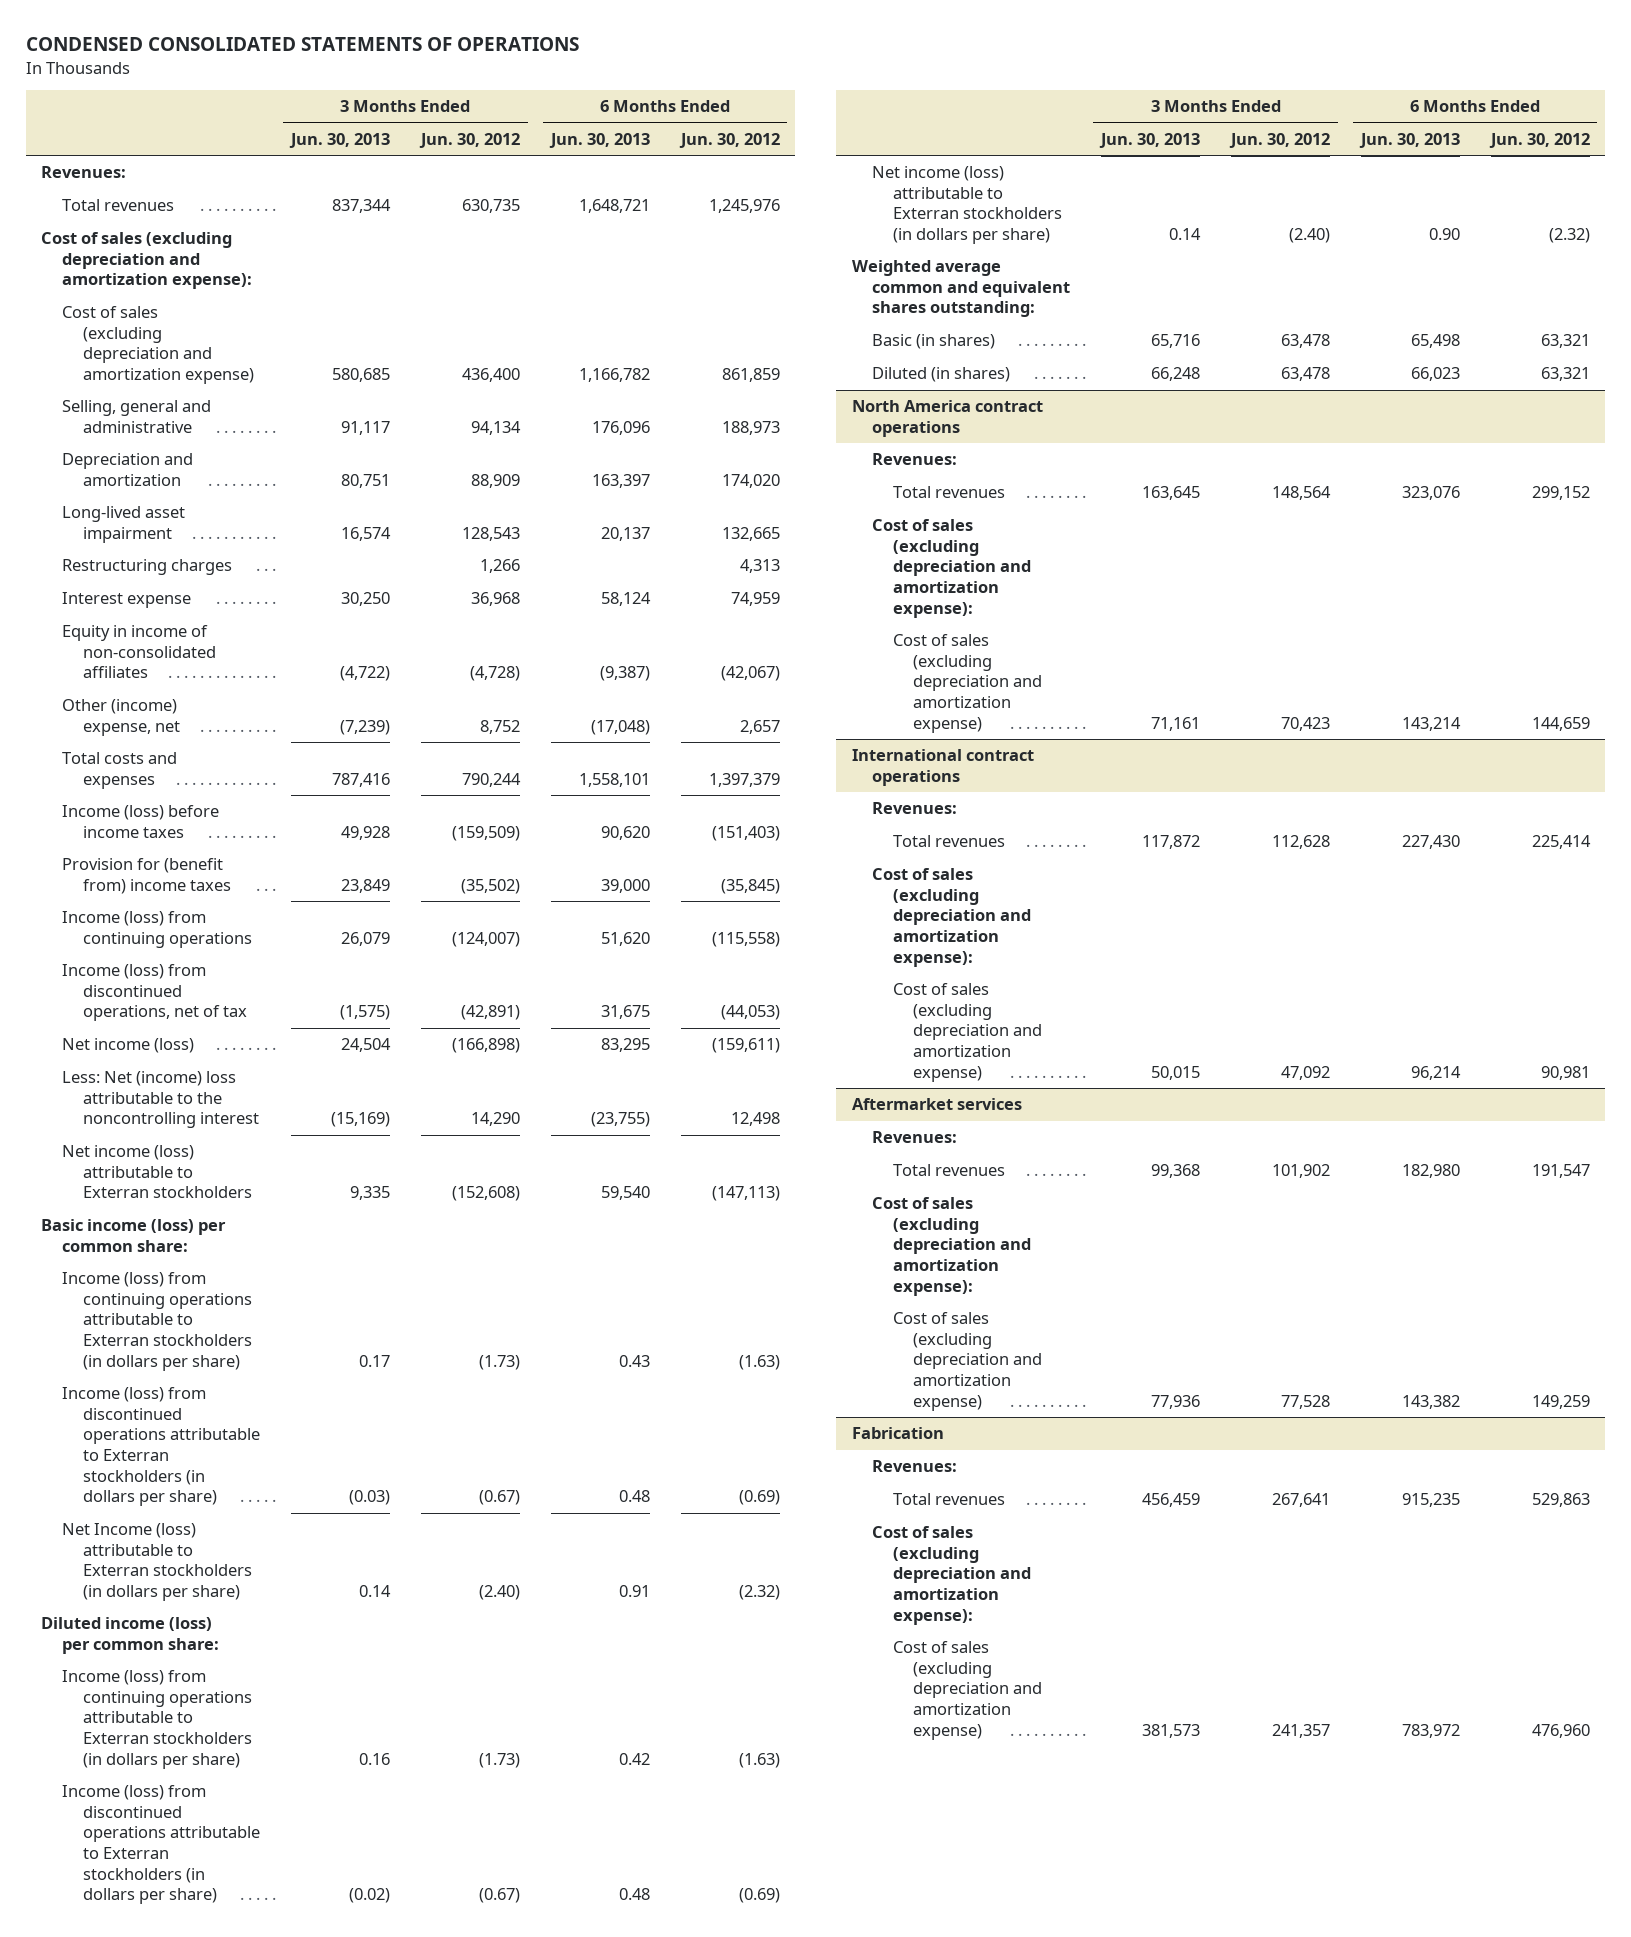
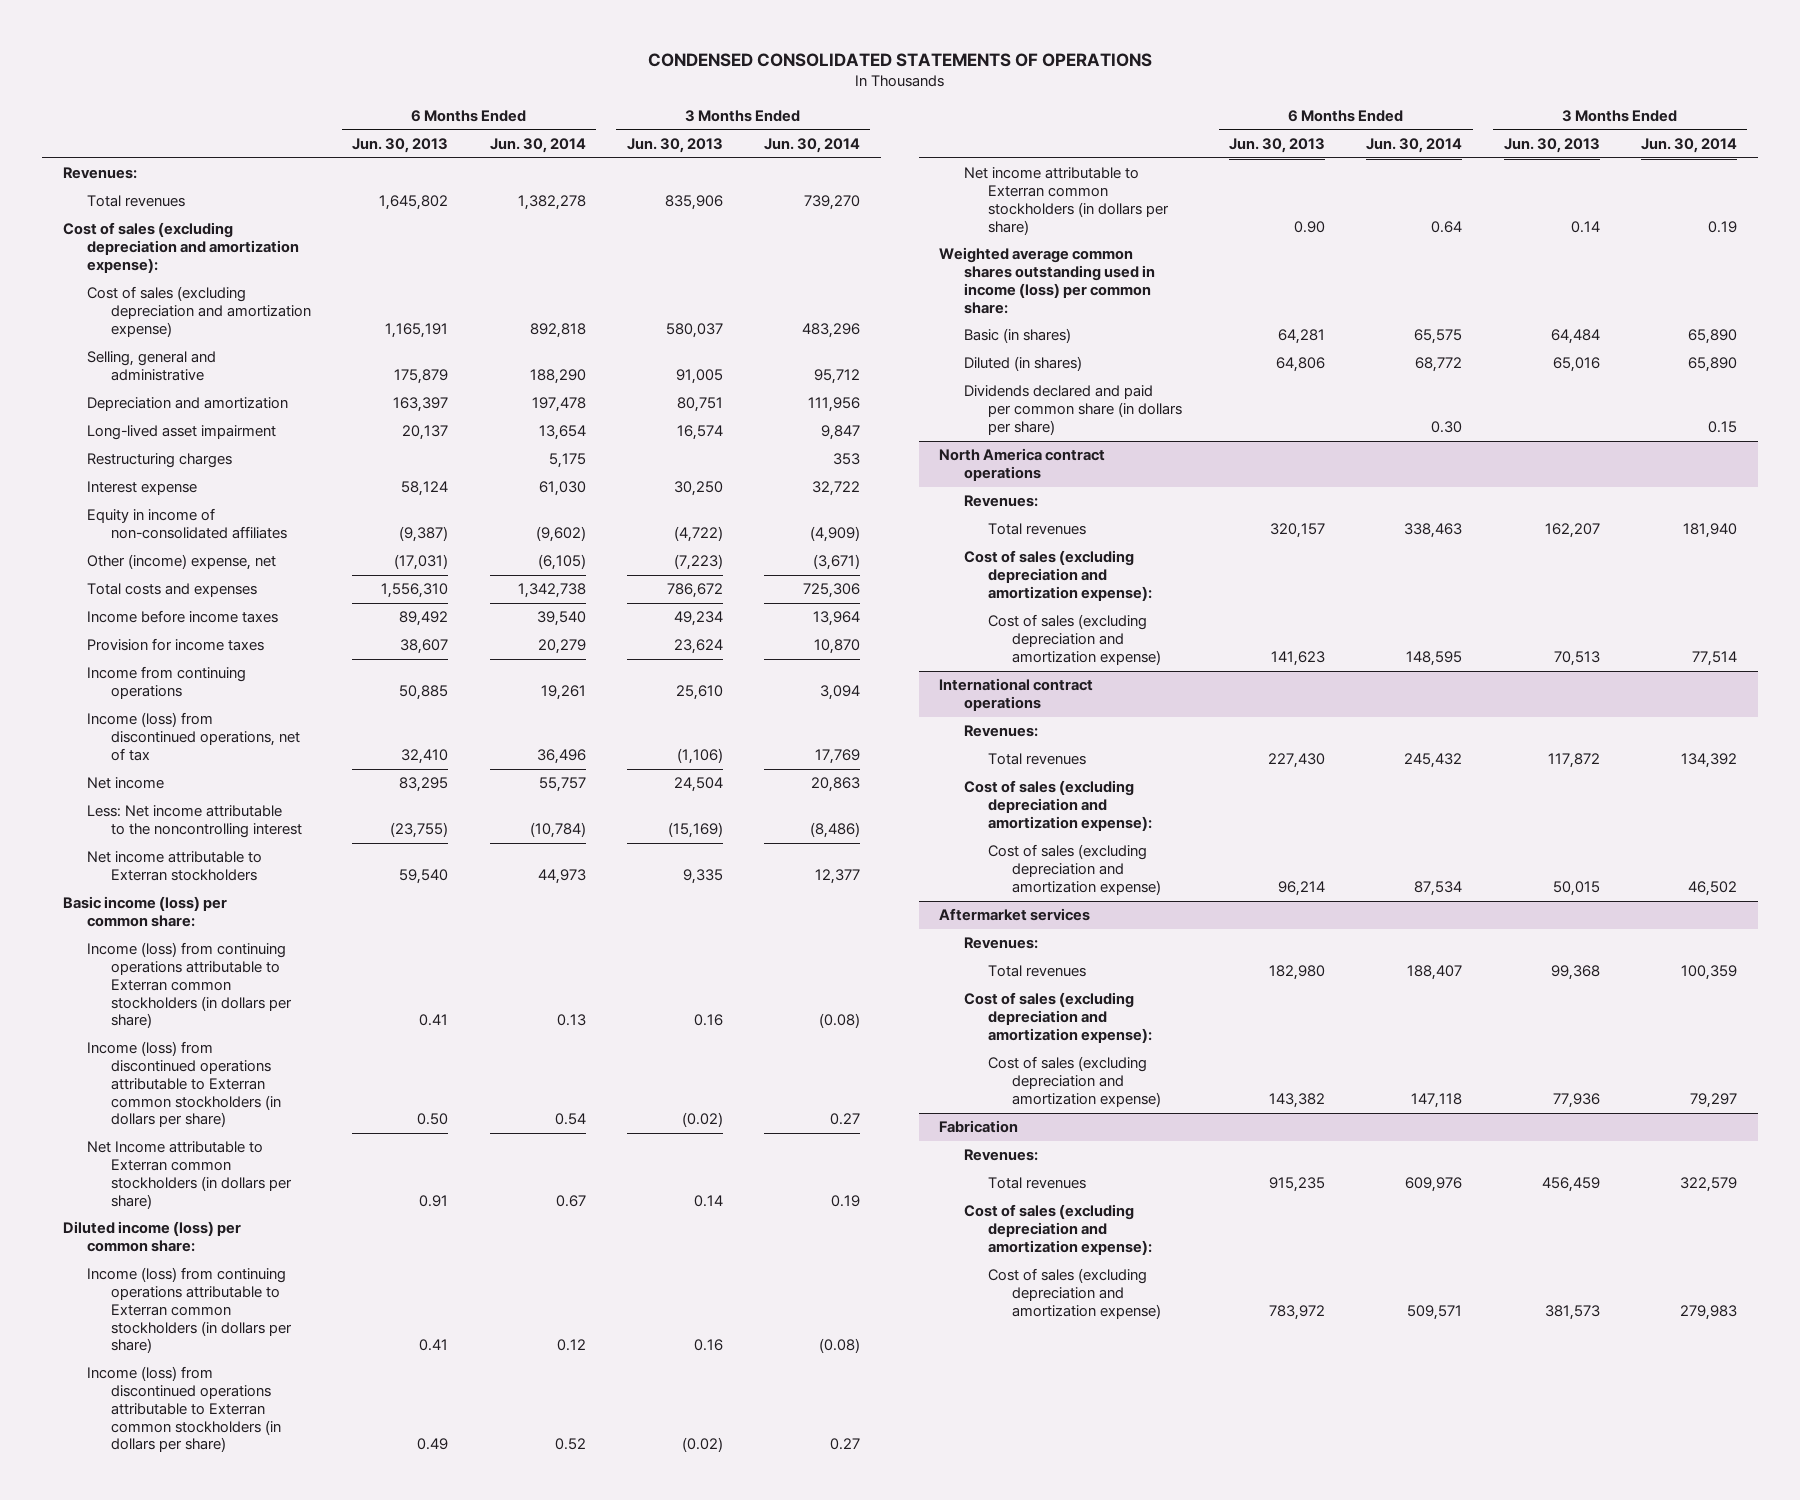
- | 3 Months Ended Jun. 30, 2013 | 3 Months Ended Jun. 30, 2012 | 6 Months Ended Jun. 30, 2013 | 6 Months Ended Jun. 30, 2012
+ | 6 Months Ended Jun. 30, 2013 | 6 Months Ended Jun. 30, 2014 | 3 Months Ended Jun. 30, 2013 | 3 Months Ended Jun. 30, 2014
- Total revenues | 837,344 | 630,735 | 1,648,721 | 1,245,976
+ Total revenues | 1,645,802 | 1,382,278 | 835,906 | 739,270
- Cost of sales (excluding depreciation and amortization expense) | 580,685 | 436,400 | 1,166,782 | 861,859
- Selling, general and administrative | 91,117 | 94,134 | 176,096 | 188,973
+ Cost of sales (excluding depreciation and amortization expense) | 1,165,191 | 892,818 | 580,037 | 483,296
+ Selling, general and administrative | 175,879 | 188,290 | 91,005 | 95,712
- Other (income) expense, net | (7,239) | 8,752 | (17,048) | 2,657
- Total costs and expenses | 787,416 | 790,244 | 1,558,101 | 1,397,379
- Income (loss) before income taxes | 49,928 | (159,509) | 90,620 | (151,403)
- Provision for (benefit from) income taxes | 23,849 | (35,502) | 39,000 | (35,845)
- Income (loss) from continuing operations | 26,079 | (124,007) | 51,620 | (115,558)
- Income (loss) from discontinued operations, net of tax | (1,575) | (42,891) | 31,675 | (44,053)
- Net income (loss) | 24,504 | (166,898) | 83,295 | (159,611)
- Less: Net (income) loss attributable to the noncontrolling interest | (15,169) | 14,290 | (23,755) | 12,498
- Net income (loss) attributable to Exterran stockholders | 9,335 | (152,608) | 59,540 | (147,113)
+ Other (income) expense, net | (17,031) | (6,105) | (7,223) | (3,671)
+ Total costs and expenses | 1,556,310 | 1,342,738 | 786,672 | 725,306
+ Income before income taxes | 89,492 | 39,540 | 49,234 | 13,964
+ Provision for income taxes | 38,607 | 20,279 | 23,624 | 10,870
+ Income from continuing operations | 50,885 | 19,261 | 25,610 | 3,094
+ Income (loss) from discontinued operations, net of tax | 32,410 | 36,496 | (1,106) | 17,769
+ Net income | 83,295 | 55,757 | 24,504 | 20,863
+ Less: Net income attributable to the noncontrolling interest | (23,755) | (10,784) | (15,169) | (8,486)
+ Net income attributable to Exterran stockholders | 59,540 | 44,973 | 9,335 | 12,377
- Income (loss) from continuing operations attributable to Exterran stockholders (in dollars per share) | 0.17 | (1.73) | 0.43 | (1.63)
- Income (loss) from discontinued operations attributable to Exterran stockholders (in dollars per share) | (0.03) | (0.67) | 0.48 | (0.69)
- Net Income (loss) attributable to Exterran stockholders (in dollars per share) | 0.14 | (2.40) | 0.91 | (2.32)
+ Income (loss) from continuing operations attributable to Exterran common stockholders (in dollars per share) | 0.41 | 0.13 | 0.16 | (0.08)
+ Income (loss) from discontinued operations attributable to Exterran common stockholders (in dollars per share) | 0.50 | 0.54 | (0.02) | 0.27
+ Net Income attributable to Exterran common stockholders (in dollars per share) | 0.91 | 0.67 | 0.14 | 0.19
- Income (loss) from continuing operations attributable to Exterran stockholders (in dollars per share) | 0.16 | (1.73) | 0.42 | (1.63)
- Income (loss) from discontinued operations attributable to Exterran stockholders (in dollars per share) | (0.02) | (0.67) | 0.48 | (0.69)
- Net income (loss) attributable to Exterran stockholders (in dollars per share) | 0.14 | (2.40) | 0.90 | (2.32)
- Weighted average common and equivalent shares outstanding:
- Basic (in shares) | 65,716 | 63,478 | 65,498 | 63,321
- Diluted (in shares) | 66,248 | 63,478 | 66,023 | 63,321
+ Income (loss) from continuing operations attributable to Exterran common stockholders (in dollars per share) | 0.41 | 0.12 | 0.16 | (0.08)
+ Income (loss) from discontinued operations attributable to Exterran common stockholders (in dollars per share) | 0.49 | 0.52 | (0.02) | 0.27
+ Net income attributable to Exterran common stockholders (in dollars per share) | 0.90 | 0.64 | 0.14 | 0.19
+ Weighted average common shares outstanding used in income (loss) per common share:
+ Basic (in shares) | 64,281 | 65,575 | 64,484 | 65,890
+ Diluted (in shares) | 64,806 | 68,772 | 65,016 | 65,890
+ Dividends declared and paid per common share (in dollars per share) | | 0.30 | | 0.15
@ North America contract operations
- Total revenues | 163,645 | 148,564 | 323,076 | 299,152
+ Total revenues | 320,157 | 338,463 | 162,207 | 181,940
- Cost of sales (excluding depreciation and amortization expense) | 71,161 | 70,423 | 143,214 | 144,659
+ Cost of sales (excluding depreciation and amortization expense) | 141,623 | 148,595 | 70,513 | 77,514

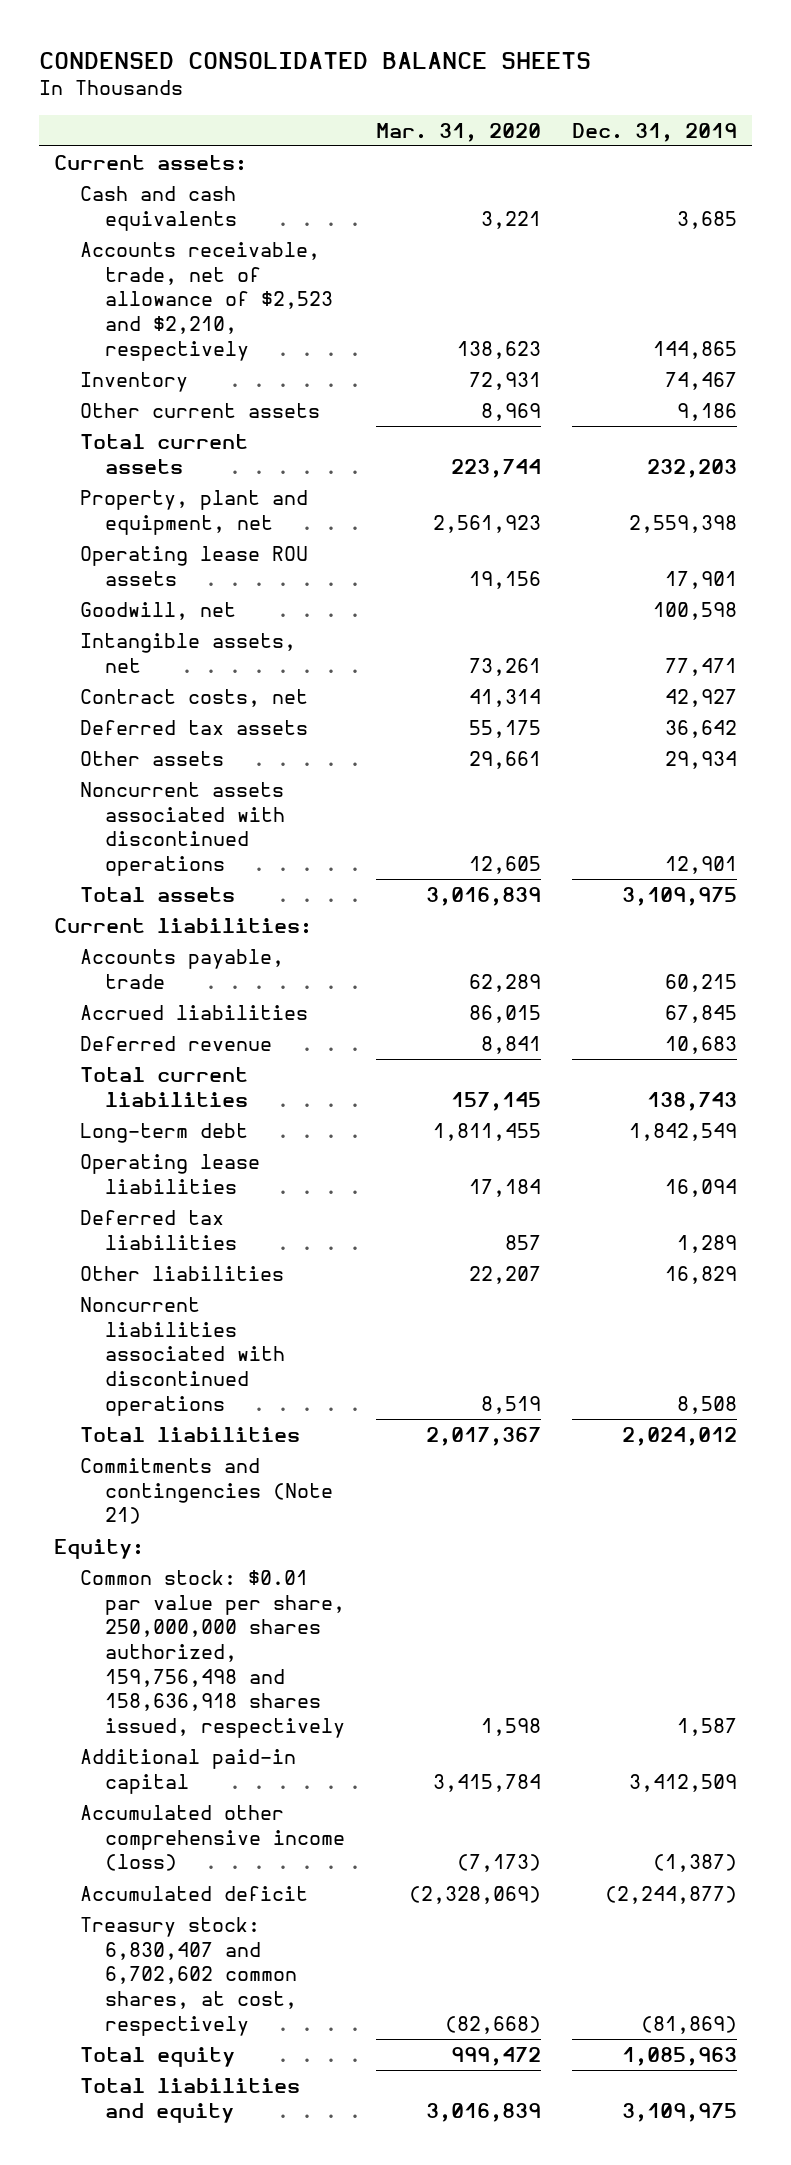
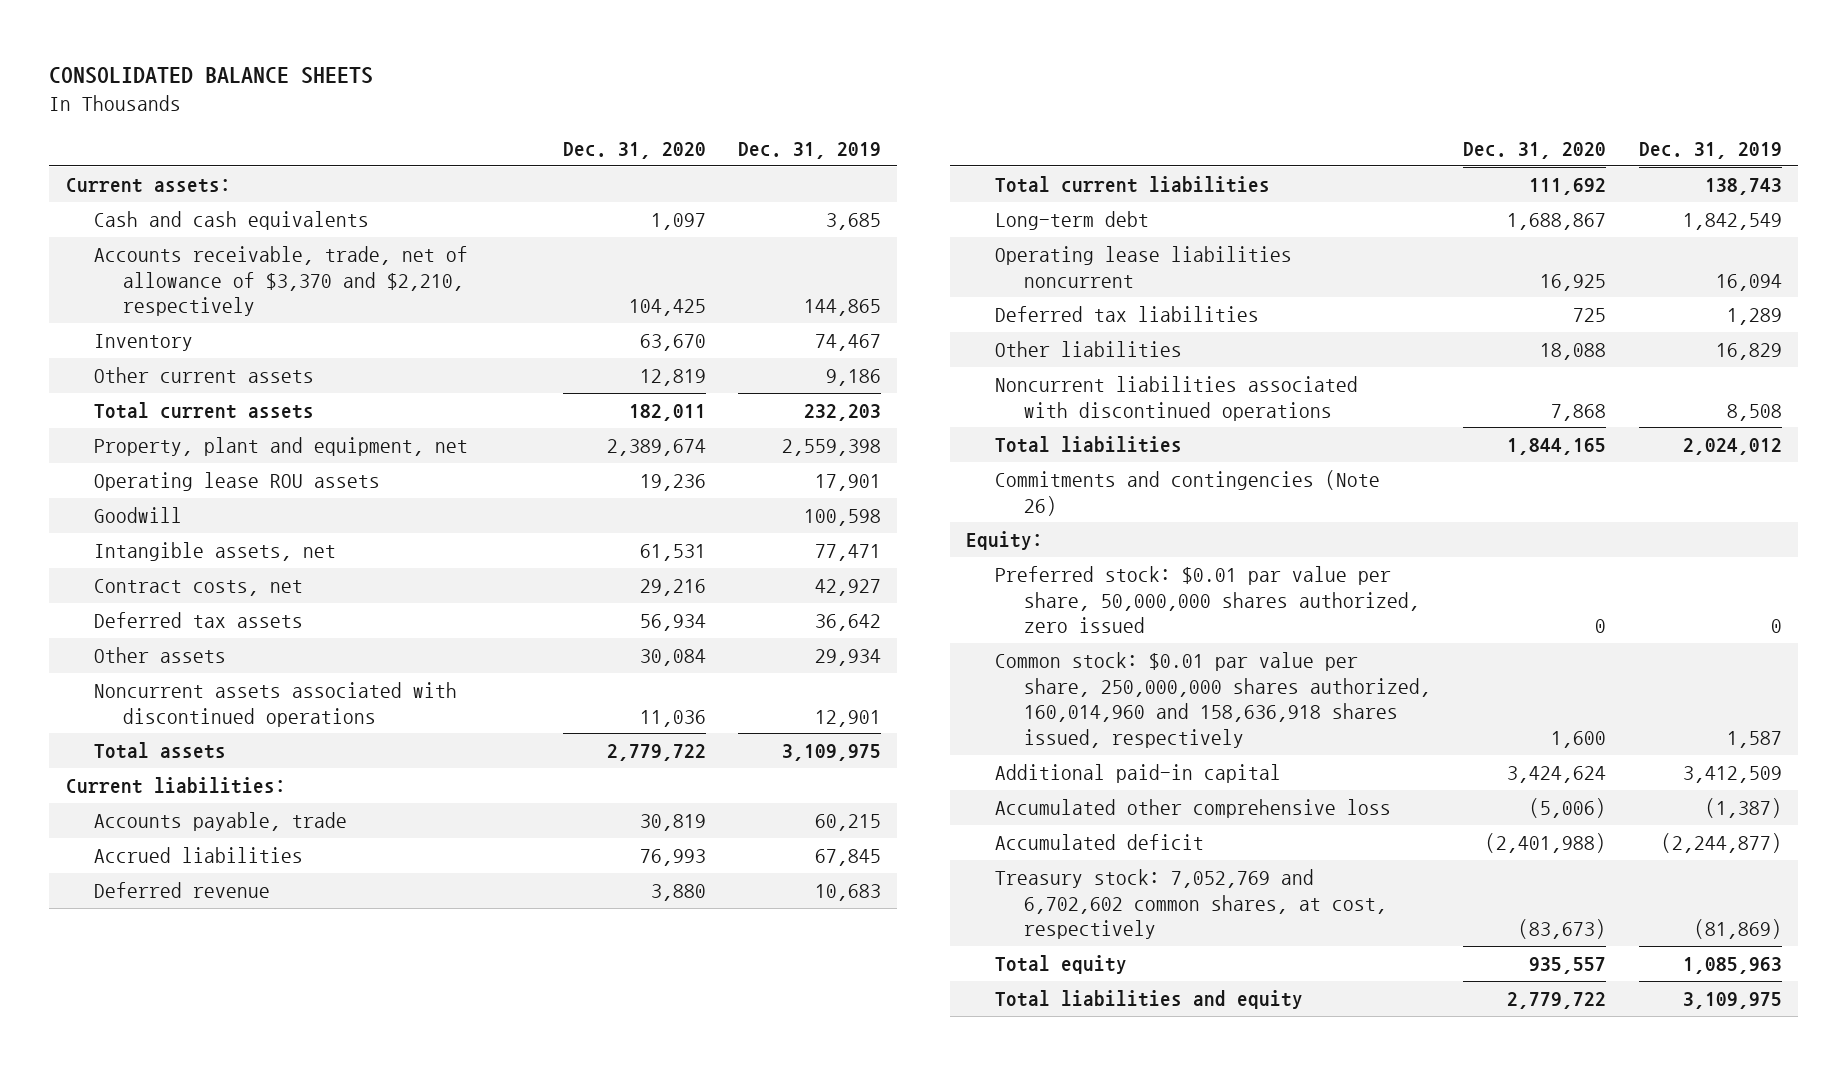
- CONDENSED CONSOLIDATED BALANCE SHEETS
+ CONSOLIDATED BALANCE SHEETS
- | Mar. 31, 2020 | Dec. 31, 2019
+ | Dec. 31, 2020 | Dec. 31, 2019
- Accounts receivable, trade, net of allowance of $2,523 and $2,210, respectively | 138,623 | 144,865
+ Accounts receivable, trade, net of allowance of $3,370 and $2,210, respectively | 104,425 | 144,865
- Goodwill, net | | 100,598
+ Goodwill | | 100,598
- Operating lease liabilities | 17,184 | 16,094
+ Operating lease liabilities noncurrent | 16,925 | 16,094
- Commitments and contingencies (Note 21)
+ Commitments and contingencies (Note 26)
- Common stock: $0.01 par value per share, 250,000,000 shares authorized, 159,756,498 and 158,636,918 shares issued, respectively | 1,598 | 1,587
+ Preferred stock: $0.01 par value per share, 50,000,000 shares authorized, zero issued | 0 | 0
+ Common stock: $0.01 par value per share, 250,000,000 shares authorized, 160,014,960 and 158,636,918 shares issued, respectively | 1,600 | 1,587
- Accumulated other comprehensive income (loss) | (7,173) | (1,387)
+ Accumulated other comprehensive loss | (5,006) | (1,387)
- Treasury stock: 6,830,407 and 6,702,602 common shares, at cost, respectively | (82,668) | (81,869)
+ Treasury stock: 7,052,769 and 6,702,602 common shares, at cost, respectively | (83,673) | (81,869)

